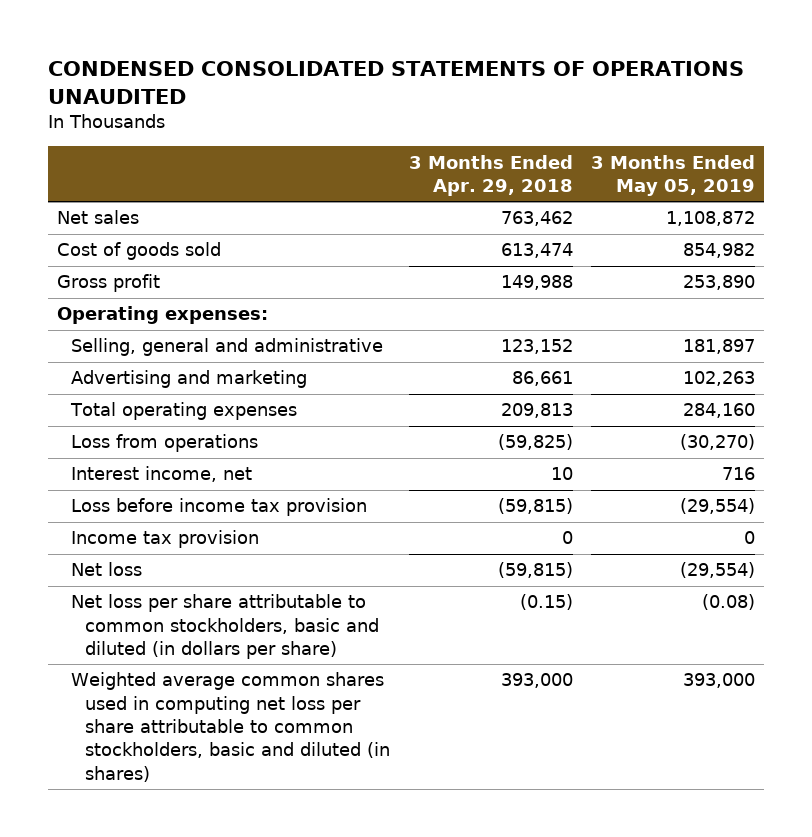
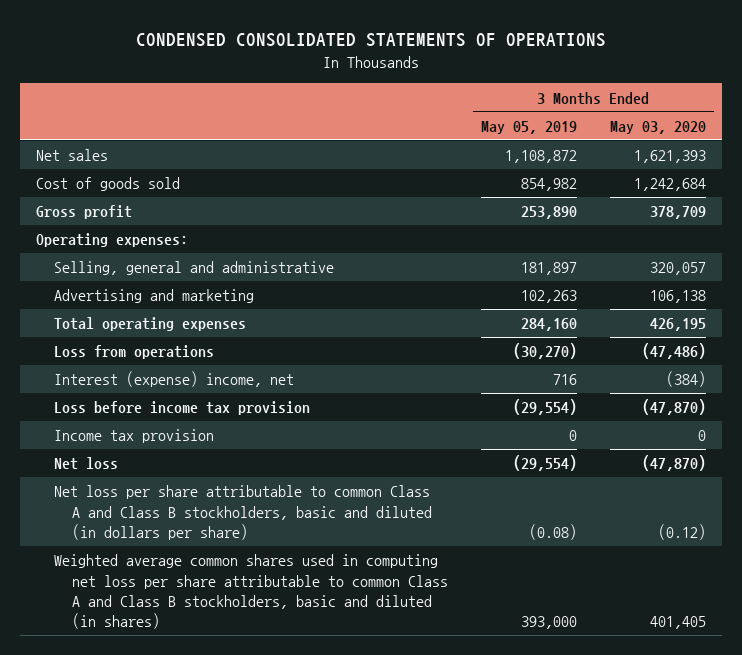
- CONDENSED CONSOLIDATED STATEMENTS OF OPERATIONS UNAUDITED
+ CONDENSED CONSOLIDATED STATEMENTS OF OPERATIONS
- | 3 Months Ended Apr. 29, 2018 | 3 Months Ended May 05, 2019
+ | 3 Months Ended May 05, 2019 | 3 Months Ended May 03, 2020
- Interest income, net | 10 | 716
+ Interest (expense) income, net | 716 | (384)
- Net loss per share attributable to common stockholders, basic and diluted (in dollars per share) | (0.15) | (0.08)
- Weighted average common shares used in computing net loss per share attributable to common stockholders, basic and diluted (in shares) | 393,000 | 393,000
+ Net loss per share attributable to common Class A and Class B stockholders, basic and diluted (in dollars per share) | (0.08) | (0.12)
+ Weighted average common shares used in computing net loss per share attributable to common Class A and Class B stockholders, basic and diluted (in shares) | 393,000 | 401,405

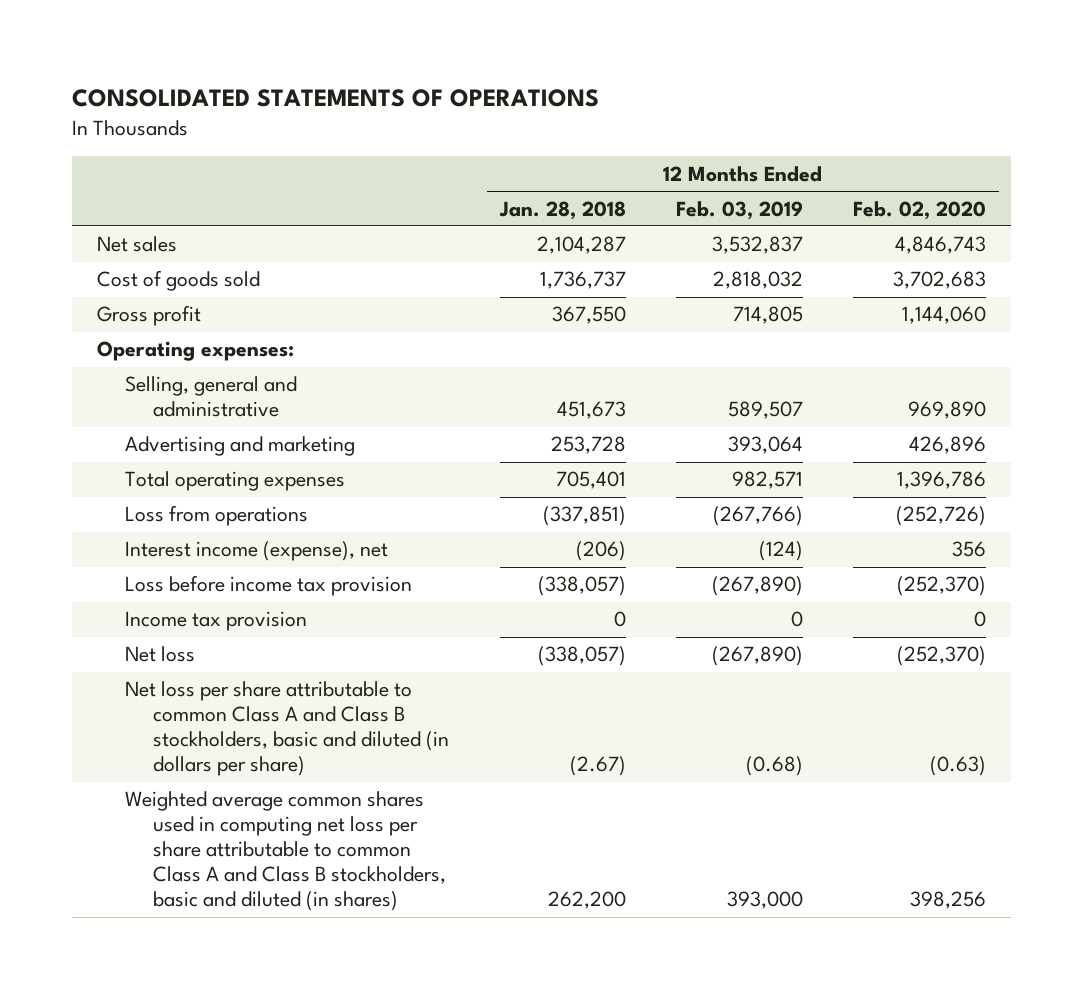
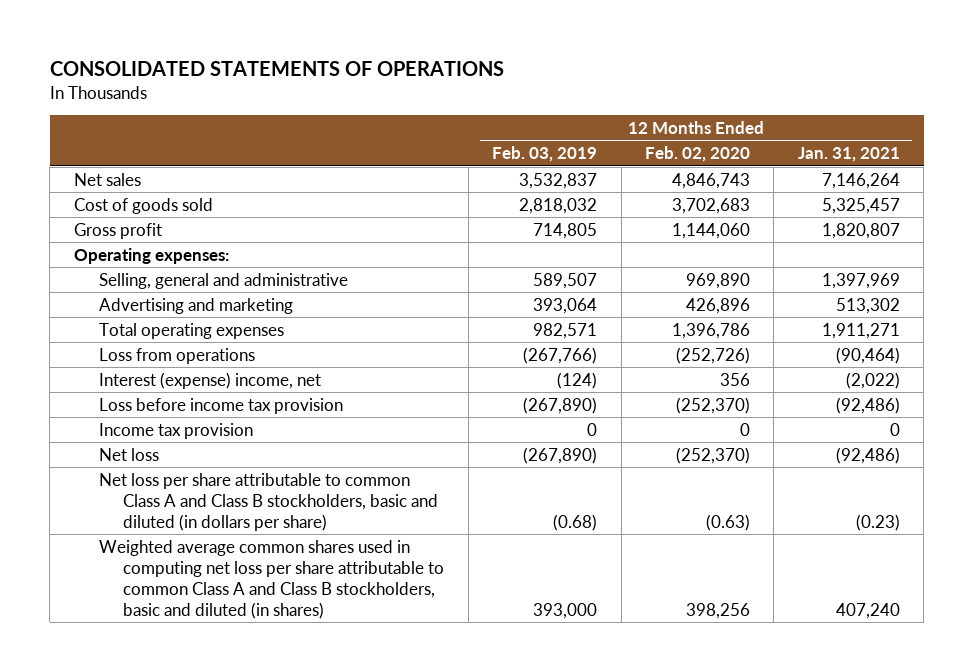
- | 12 Months Ended Jan. 28, 2018 | 12 Months Ended Feb. 03, 2019 | 12 Months Ended Feb. 02, 2020
+ | 12 Months Ended Feb. 03, 2019 | 12 Months Ended Feb. 02, 2020 | 12 Months Ended Jan. 31, 2021
- Interest income (expense), net | (206) | (124) | 356
+ Interest (expense) income, net | (124) | 356 | (2,022)

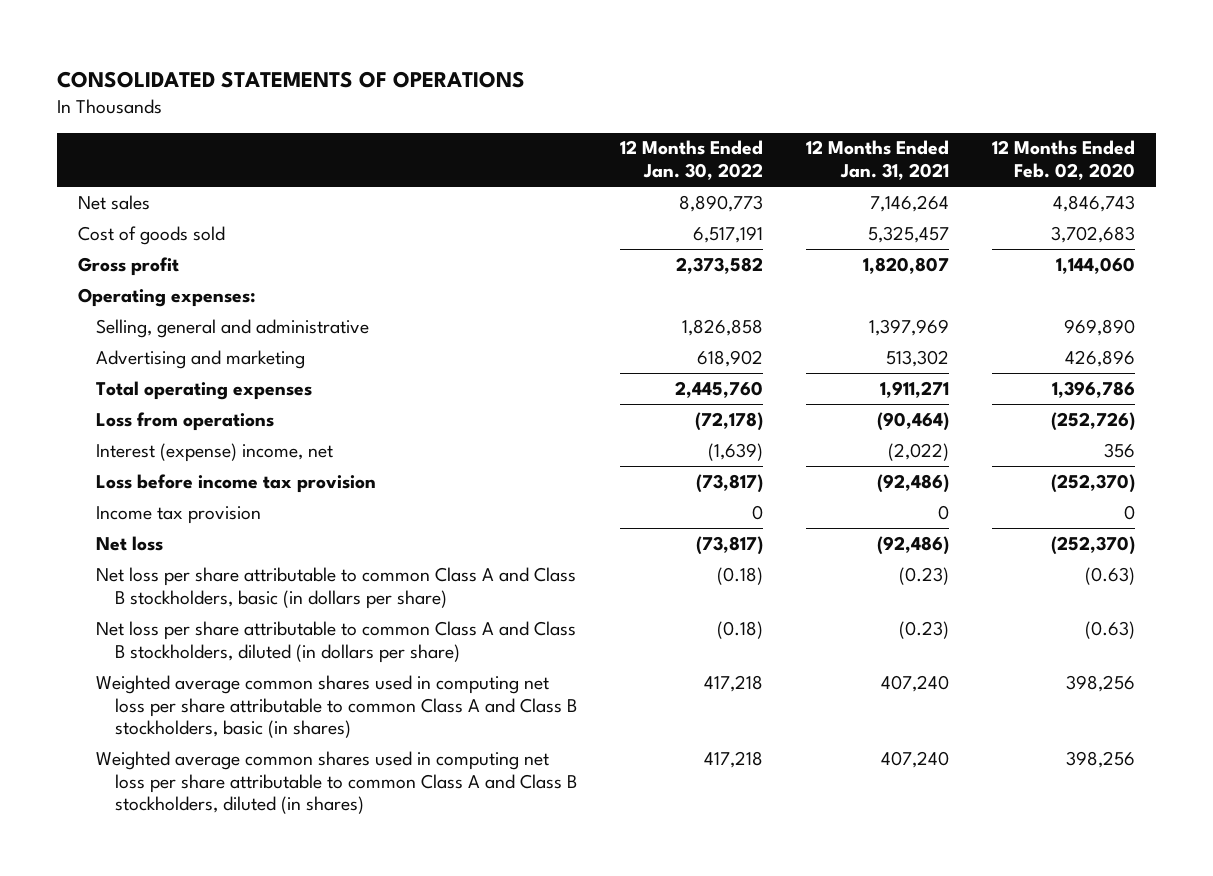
- | 12 Months Ended Feb. 03, 2019 | 12 Months Ended Feb. 02, 2020 | 12 Months Ended Jan. 31, 2021
+ | 12 Months Ended Jan. 30, 2022 | 12 Months Ended Jan. 31, 2021 | 12 Months Ended Feb. 02, 2020
- Net loss per share attributable to common Class A and Class B stockholders, basic and diluted (in dollars per share) | (0.68) | (0.63) | (0.23)
- Weighted average common shares used in computing net loss per share attributable to common Class A and Class B stockholders, basic and diluted (in shares) | 393,000 | 398,256 | 407,240
+ Net loss per share attributable to common Class A and Class B stockholders, basic (in dollars per share) | (0.18) | (0.23) | (0.63)
+ Net loss per share attributable to common Class A and Class B stockholders, diluted (in dollars per share) | (0.18) | (0.23) | (0.63)
+ Weighted average common shares used in computing net loss per share attributable to common Class A and Class B stockholders, basic (in shares) | 417,218 | 407,240 | 398,256
+ Weighted average common shares used in computing net loss per share attributable to common Class A and Class B stockholders, diluted (in shares) | 417,218 | 407,240 | 398,256

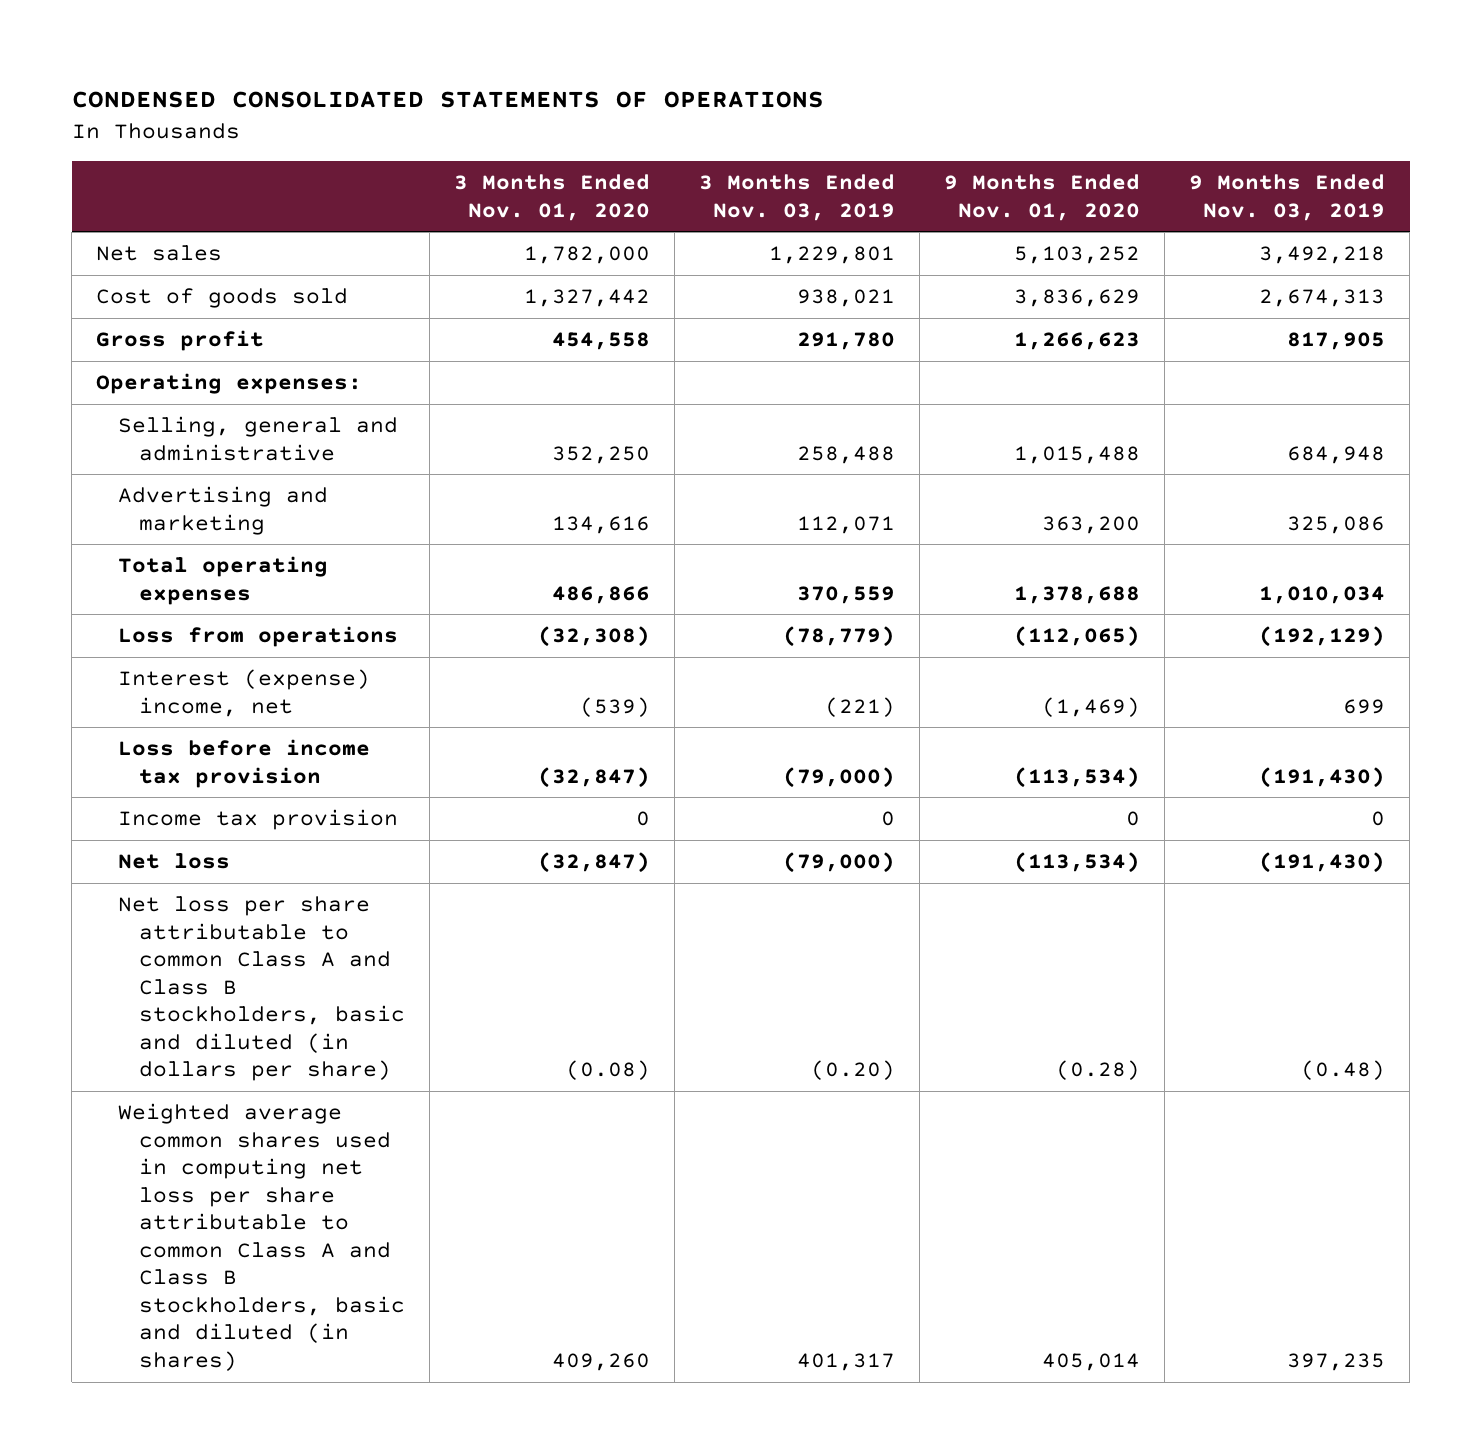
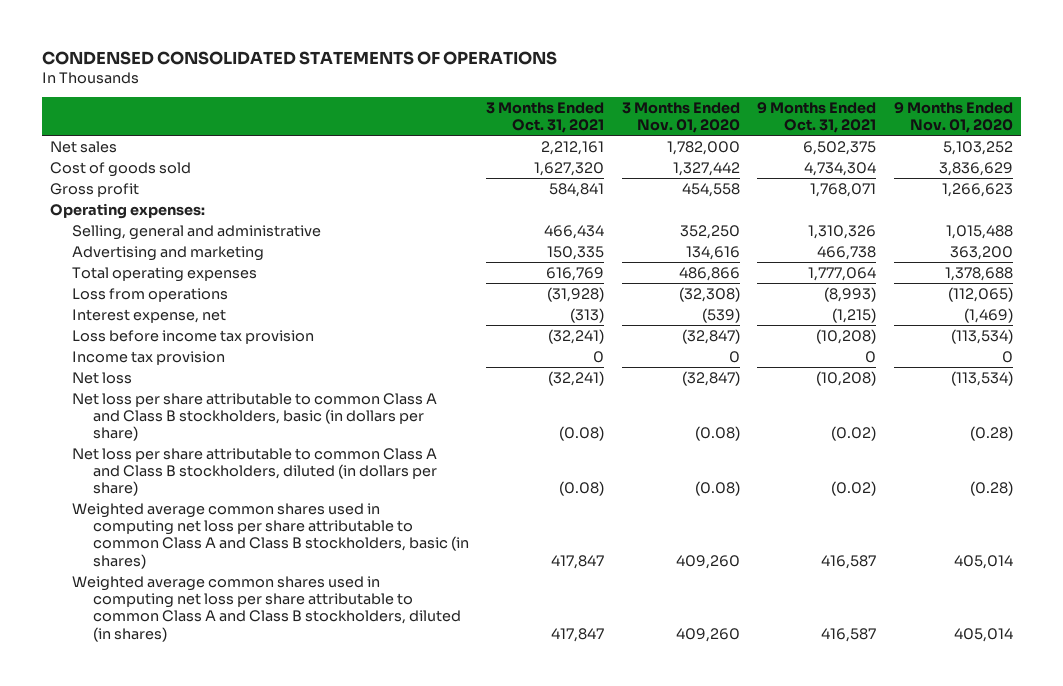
- | 3 Months Ended Nov. 01, 2020 | 3 Months Ended Nov. 03, 2019 | 9 Months Ended Nov. 01, 2020 | 9 Months Ended Nov. 03, 2019
+ | 3 Months Ended Oct. 31, 2021 | 3 Months Ended Nov. 01, 2020 | 9 Months Ended Oct. 31, 2021 | 9 Months Ended Nov. 01, 2020
- Interest (expense) income, net | (539) | (221) | (1,469) | 699
+ Interest expense, net | (313) | (539) | (1,215) | (1,469)
- Net loss per share attributable to common Class A and Class B stockholders, basic and diluted (in dollars per share) | (0.08) | (0.20) | (0.28) | (0.48)
- Weighted average common shares used in computing net loss per share attributable to common Class A and Class B stockholders, basic and diluted (in shares) | 409,260 | 401,317 | 405,014 | 397,235
+ Net loss per share attributable to common Class A and Class B stockholders, basic (in dollars per share) | (0.08) | (0.08) | (0.02) | (0.28)
+ Net loss per share attributable to common Class A and Class B stockholders, diluted (in dollars per share) | (0.08) | (0.08) | (0.02) | (0.28)
+ Weighted average common shares used in computing net loss per share attributable to common Class A and Class B stockholders, basic (in shares) | 417,847 | 409,260 | 416,587 | 405,014
+ Weighted average common shares used in computing net loss per share attributable to common Class A and Class B stockholders, diluted (in shares) | 417,847 | 409,260 | 416,587 | 405,014

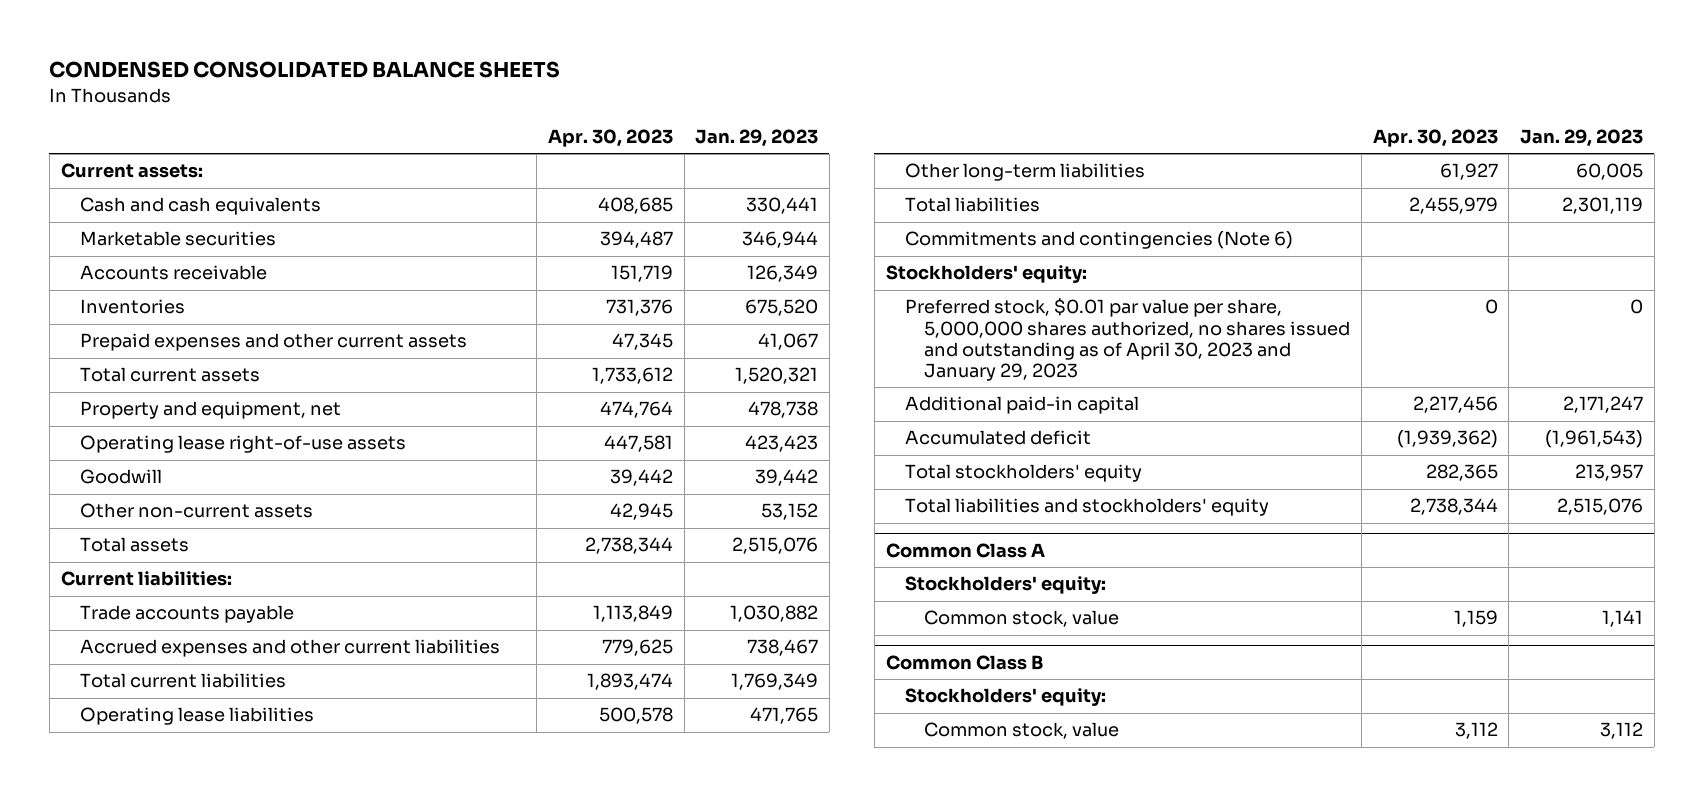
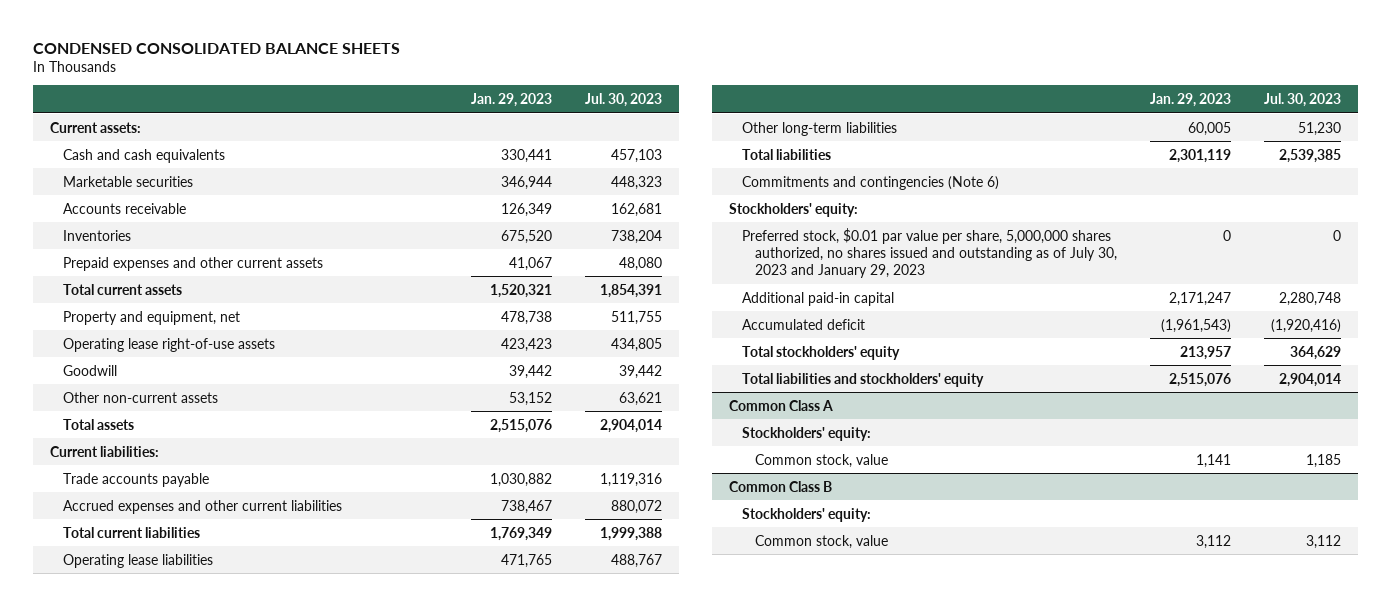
- | Apr. 30, 2023 | Jan. 29, 2023
+ | Jan. 29, 2023 | Jul. 30, 2023
- Preferred stock, $0.01 par value per share, 5,000,000 shares authorized, no shares issued and outstanding as of April 30, 2023 and January 29, 2023 | 0 | 0
+ Preferred stock, $0.01 par value per share, 5,000,000 shares authorized, no shares issued and outstanding as of July 30, 2023 and January 29, 2023 | 0 | 0

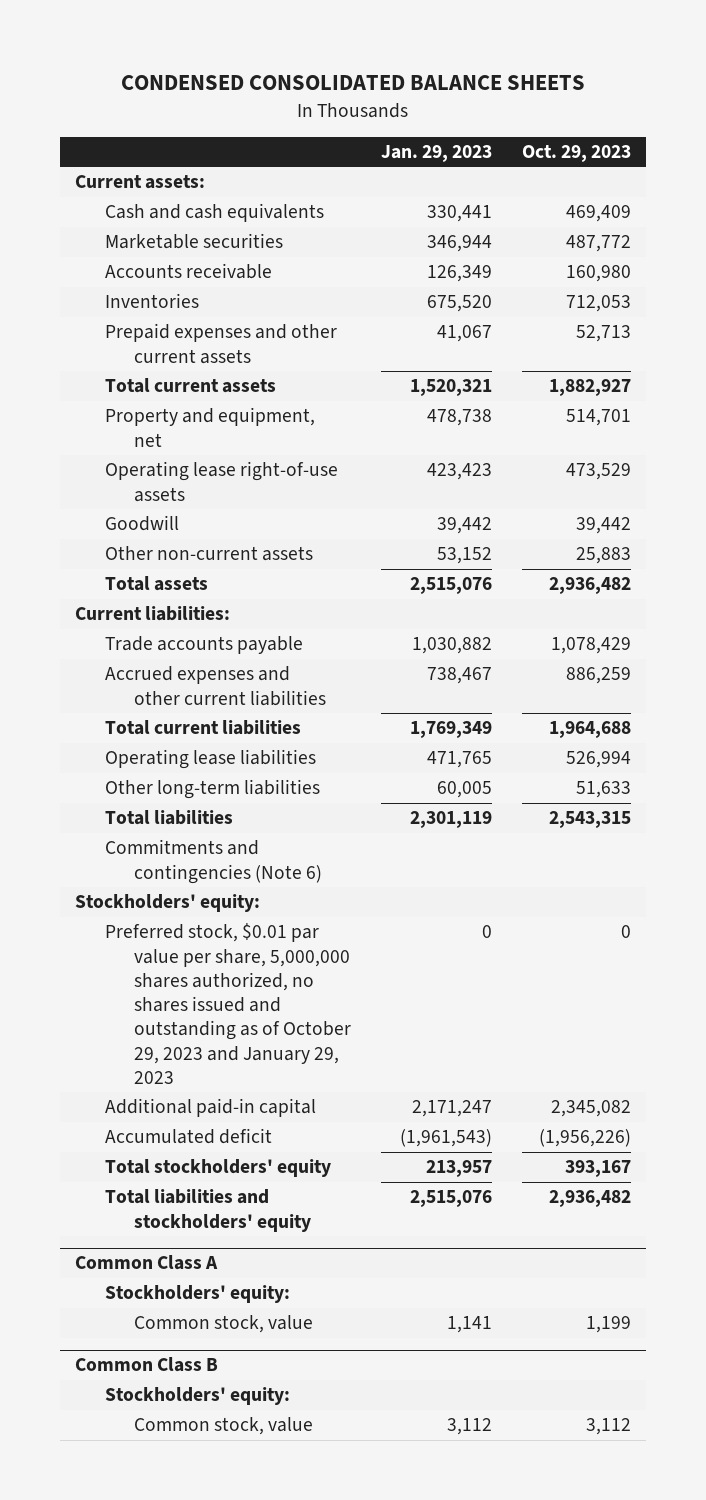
- | Jan. 29, 2023 | Jul. 30, 2023
+ | Jan. 29, 2023 | Oct. 29, 2023
- Preferred stock, $0.01 par value per share, 5,000,000 shares authorized, no shares issued and outstanding as of July 30, 2023 and January 29, 2023 | 0 | 0
+ Preferred stock, $0.01 par value per share, 5,000,000 shares authorized, no shares issued and outstanding as of October 29, 2023 and January 29, 2023 | 0 | 0

